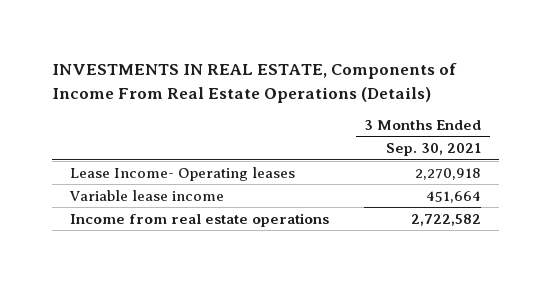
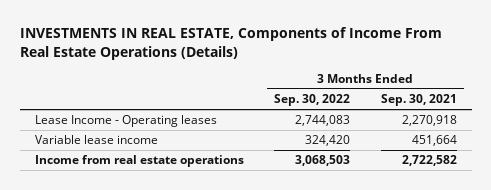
- | 3 Months Ended Sep. 30, 2021
+ | 3 Months Ended Sep. 30, 2022 | 3 Months Ended Sep. 30, 2021
- Lease Income- Operating leases | 2,270,918
+ Lease Income - Operating leases | 2,744,083 | 2,270,918

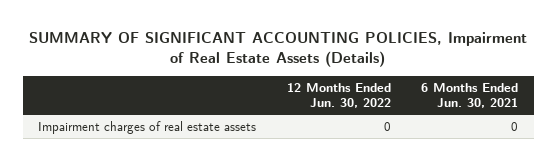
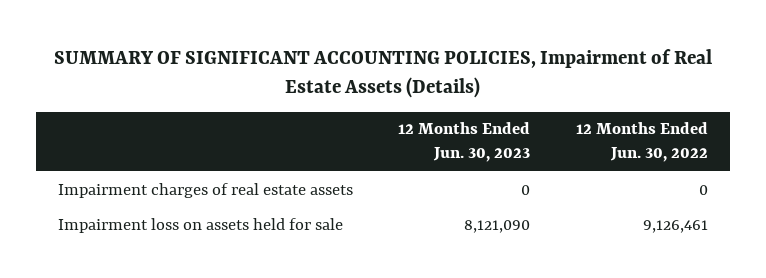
- | 12 Months Ended Jun. 30, 2022 | 6 Months Ended Jun. 30, 2021
+ | 12 Months Ended Jun. 30, 2023 | 12 Months Ended Jun. 30, 2022
+ Impairment loss on assets held for sale | 8,121,090 | 9,126,461

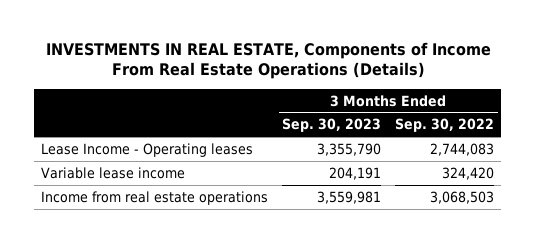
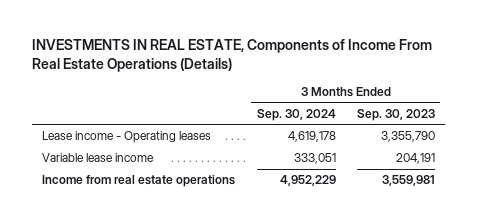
- | 3 Months Ended Sep. 30, 2023 | 3 Months Ended Sep. 30, 2022
+ | 3 Months Ended Sep. 30, 2024 | 3 Months Ended Sep. 30, 2023
- Lease Income - Operating leases | 3,355,790 | 2,744,083
+ Lease income - Operating leases | 4,619,178 | 3,355,790

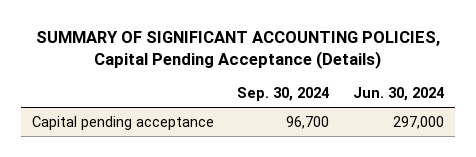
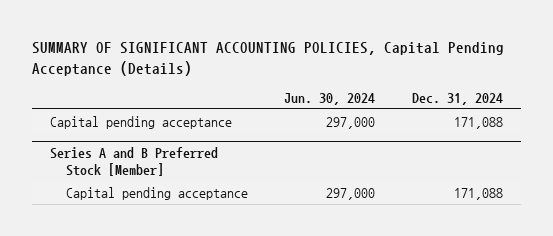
- | Sep. 30, 2024 | Jun. 30, 2024
+ | Jun. 30, 2024 | Dec. 31, 2024
+ Series A and B Preferred Stock [Member]
+ Capital pending acceptance | 297,000 | 171,088

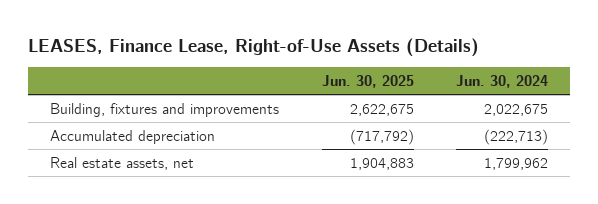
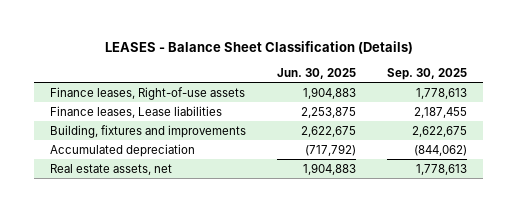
- LEASES, Finance Lease, Right-of-Use Assets (Details)
+ LEASES - Balance Sheet Classification (Details)
- | Jun. 30, 2025 | Jun. 30, 2024
+ | Jun. 30, 2025 | Sep. 30, 2025
+ Finance leases, Right-of-use assets | 1,904,883 | 1,778,613
+ Finance leases, Lease liabilities | 2,253,875 | 2,187,455

